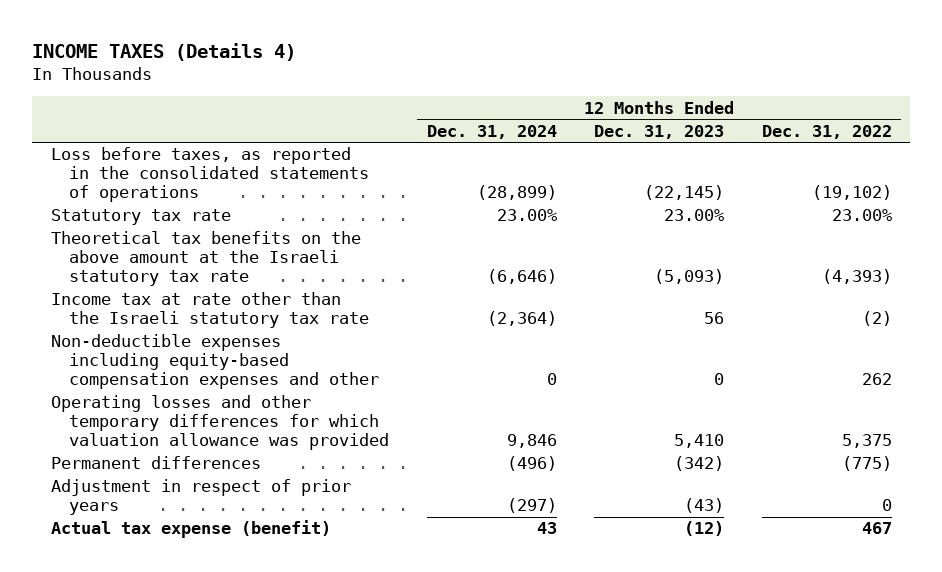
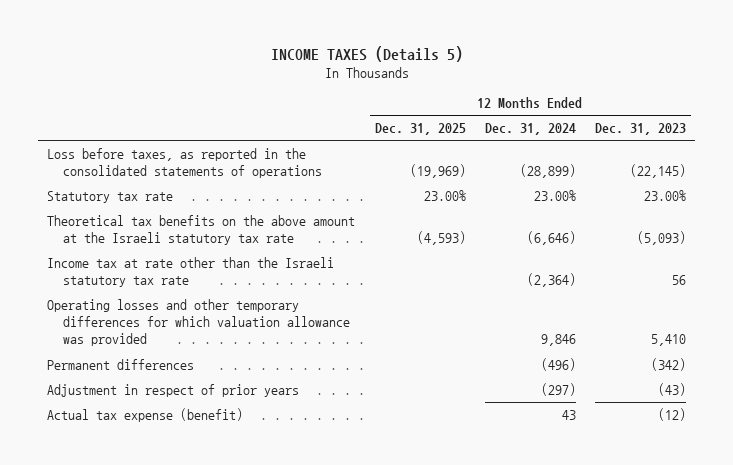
- INCOME TAXES (Details 4)
+ INCOME TAXES (Details 5)
- | 12 Months Ended Dec. 31, 2024 | 12 Months Ended Dec. 31, 2023 | 12 Months Ended Dec. 31, 2022
+ | 12 Months Ended Dec. 31, 2025 | 12 Months Ended Dec. 31, 2024 | 12 Months Ended Dec. 31, 2023
- Non-deductible expenses including equity-based compensation expenses and other | 0 | 0 | 262

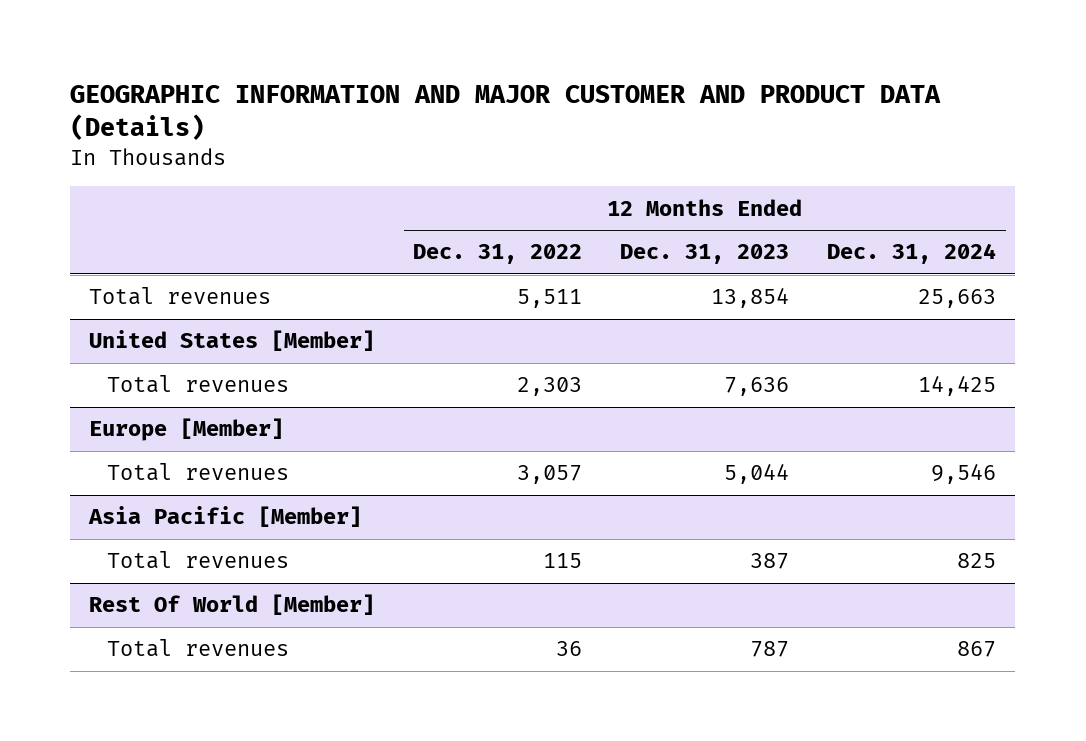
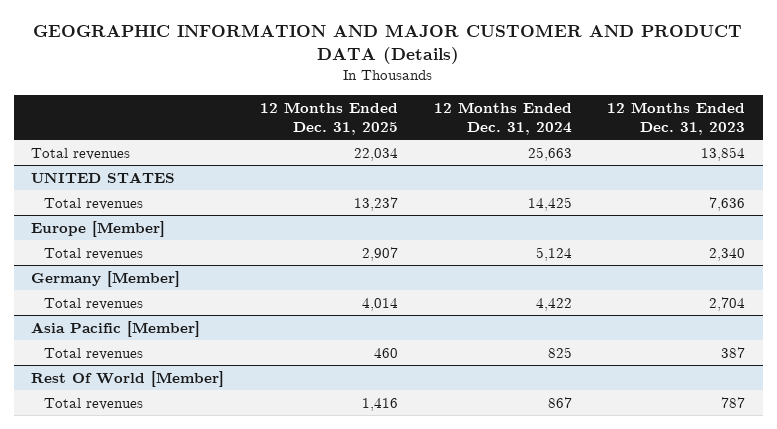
- | 12 Months Ended Dec. 31, 2022 | 12 Months Ended Dec. 31, 2023 | 12 Months Ended Dec. 31, 2024
+ | 12 Months Ended Dec. 31, 2025 | 12 Months Ended Dec. 31, 2024 | 12 Months Ended Dec. 31, 2023
- United States [Member]
+ UNITED STATES
@ Europe [Member]
- Total revenues | 3,057 | 5,044 | 9,546
+ Total revenues | 2,907 | 5,124 | 2,340
+ Germany [Member]
+ Total revenues | 4,014 | 4,422 | 2,704

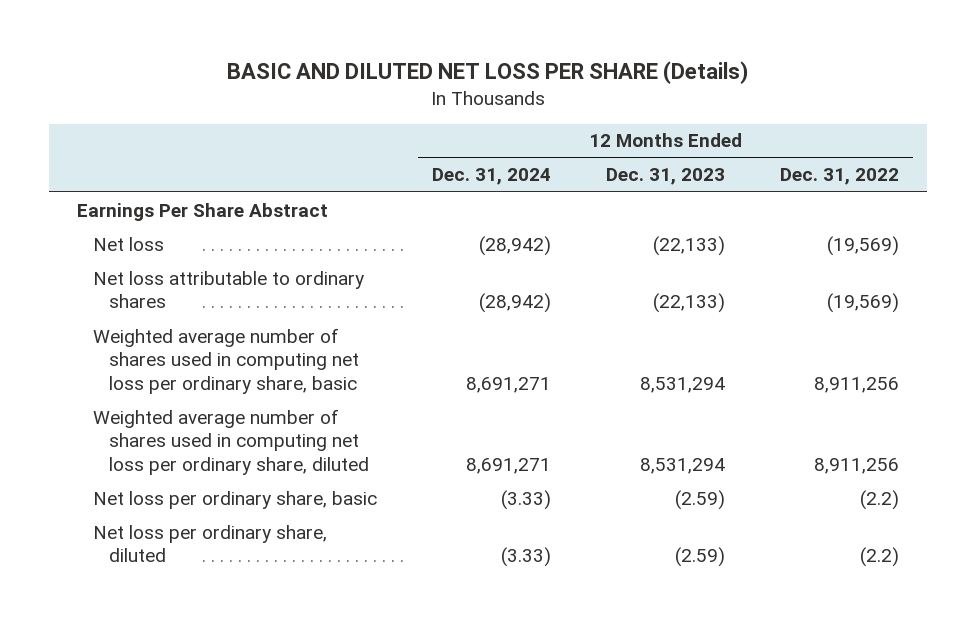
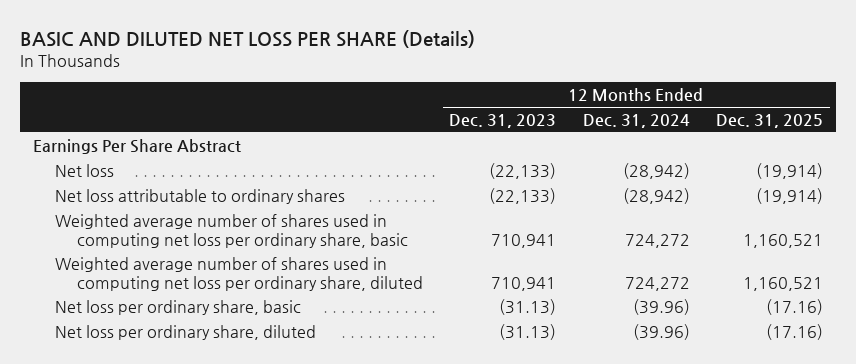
- | 12 Months Ended Dec. 31, 2024 | 12 Months Ended Dec. 31, 2023 | 12 Months Ended Dec. 31, 2022
+ | 12 Months Ended Dec. 31, 2023 | 12 Months Ended Dec. 31, 2024 | 12 Months Ended Dec. 31, 2025
- Weighted average number of shares used in computing net loss per ordinary share, basic | 8,691,271 | 8,531,294 | 8,911,256
- Weighted average number of shares used in computing net loss per ordinary share, diluted | 8,691,271 | 8,531,294 | 8,911,256
- Net loss per ordinary share, basic | (3.33) | (2.59) | (2.2)
- Net loss per ordinary share, diluted | (3.33) | (2.59) | (2.2)
+ Weighted average number of shares used in computing net loss per ordinary share, basic | 710,941 | 724,272 | 1,160,521
+ Weighted average number of shares used in computing net loss per ordinary share, diluted | 710,941 | 724,272 | 1,160,521
+ Net loss per ordinary share, basic | (31.13) | (39.96) | (17.16)
+ Net loss per ordinary share, diluted | (31.13) | (39.96) | (17.16)

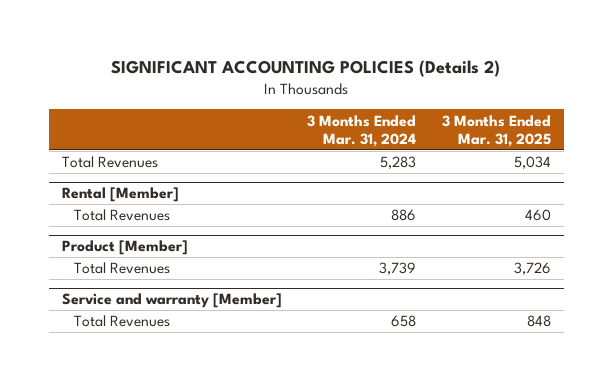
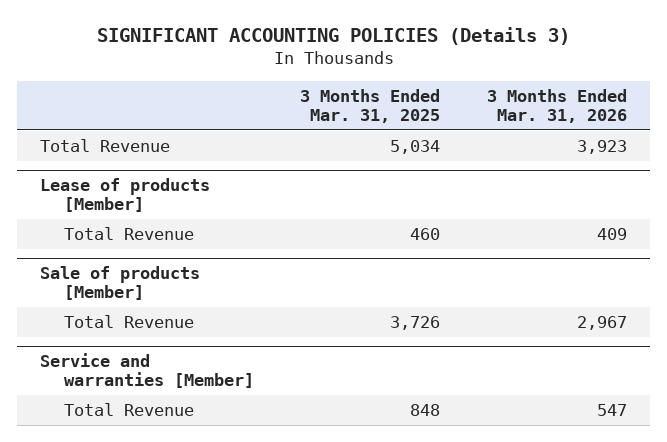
- SIGNIFICANT ACCOUNTING POLICIES (Details 2)
+ SIGNIFICANT ACCOUNTING POLICIES (Details 3)
- | 3 Months Ended Mar. 31, 2024 | 3 Months Ended Mar. 31, 2025
+ | 3 Months Ended Mar. 31, 2025 | 3 Months Ended Mar. 31, 2026
- Total Revenues | 5,283 | 5,034
- Rental [Member]
- Total Revenues | 886 | 460
- Product [Member]
- Total Revenues | 3,739 | 3,726
- Service and warranty [Member]
- Total Revenues | 658 | 848
+ Total Revenue | 5,034 | 3,923
+ Lease of products [Member]
+ Total Revenue | 460 | 409
+ Sale of products [Member]
+ Total Revenue | 3,726 | 2,967
+ Service and warranties [Member]
+ Total Revenue | 848 | 547

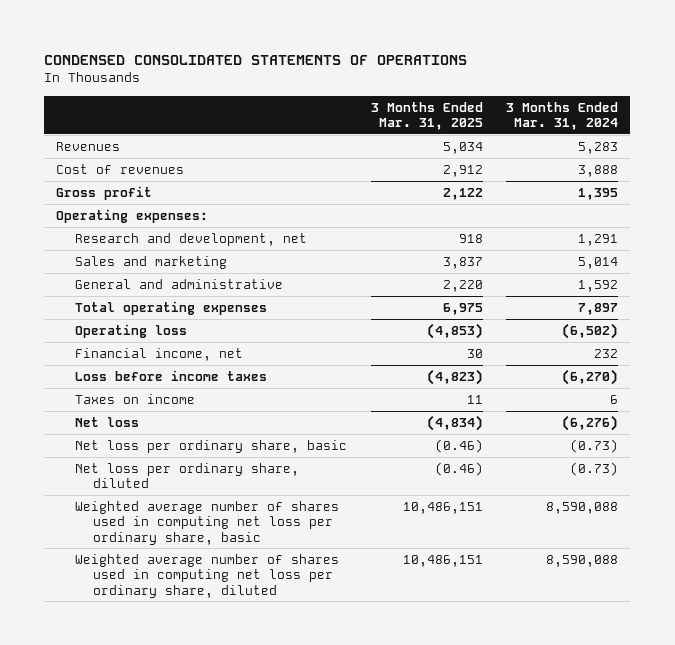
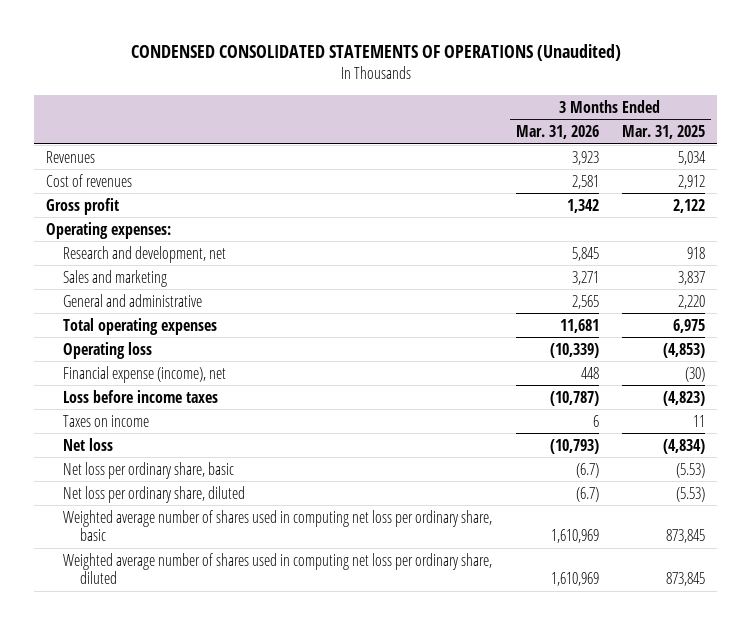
- CONDENSED CONSOLIDATED STATEMENTS OF OPERATIONS
+ CONDENSED CONSOLIDATED STATEMENTS OF OPERATIONS (Unaudited)
- | 3 Months Ended Mar. 31, 2025 | 3 Months Ended Mar. 31, 2024
+ | 3 Months Ended Mar. 31, 2026 | 3 Months Ended Mar. 31, 2025
- Financial income, net | 30 | 232
+ Financial expense (income), net | 448 | (30)
- Net loss per ordinary share, basic | (0.46) | (0.73)
- Net loss per ordinary share, diluted | (0.46) | (0.73)
- Weighted average number of shares used in computing net loss per ordinary share, basic | 10,486,151 | 8,590,088
- Weighted average number of shares used in computing net loss per ordinary share, diluted | 10,486,151 | 8,590,088
+ Net loss per ordinary share, basic | (6.7) | (5.53)
+ Net loss per ordinary share, diluted | (6.7) | (5.53)
+ Weighted average number of shares used in computing net loss per ordinary share, basic | 1,610,969 | 873,845
+ Weighted average number of shares used in computing net loss per ordinary share, diluted | 1,610,969 | 873,845

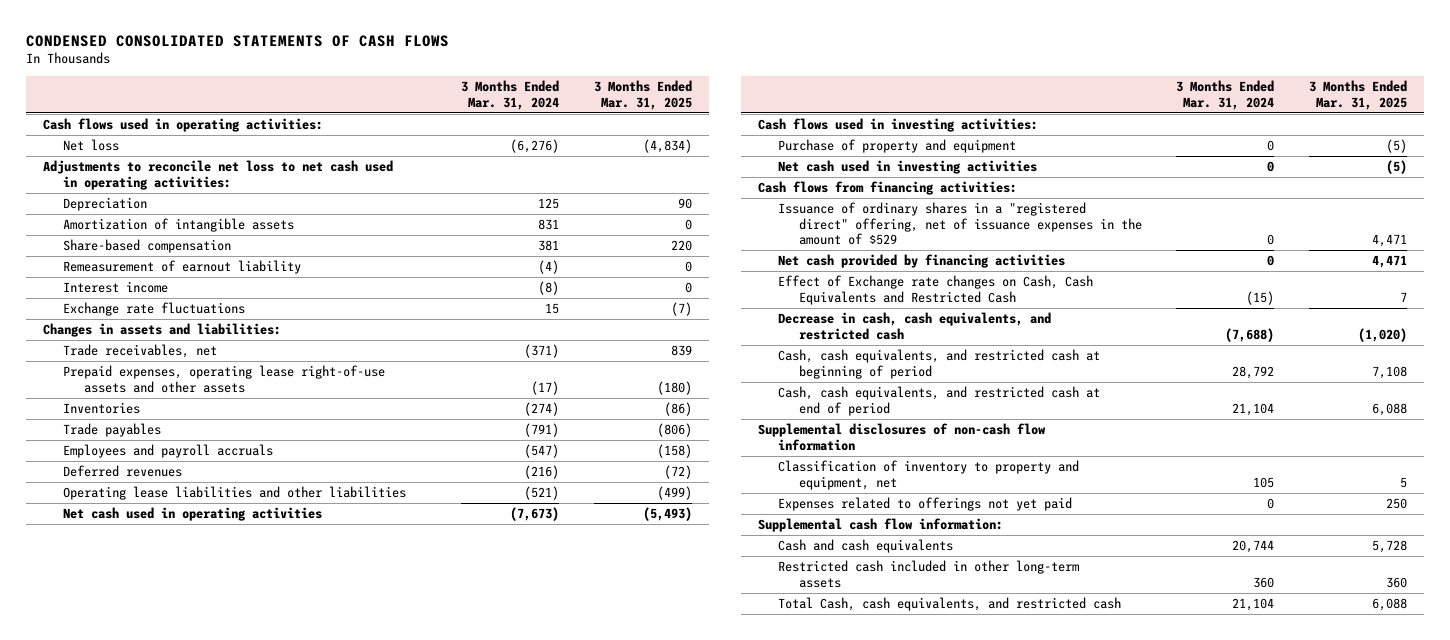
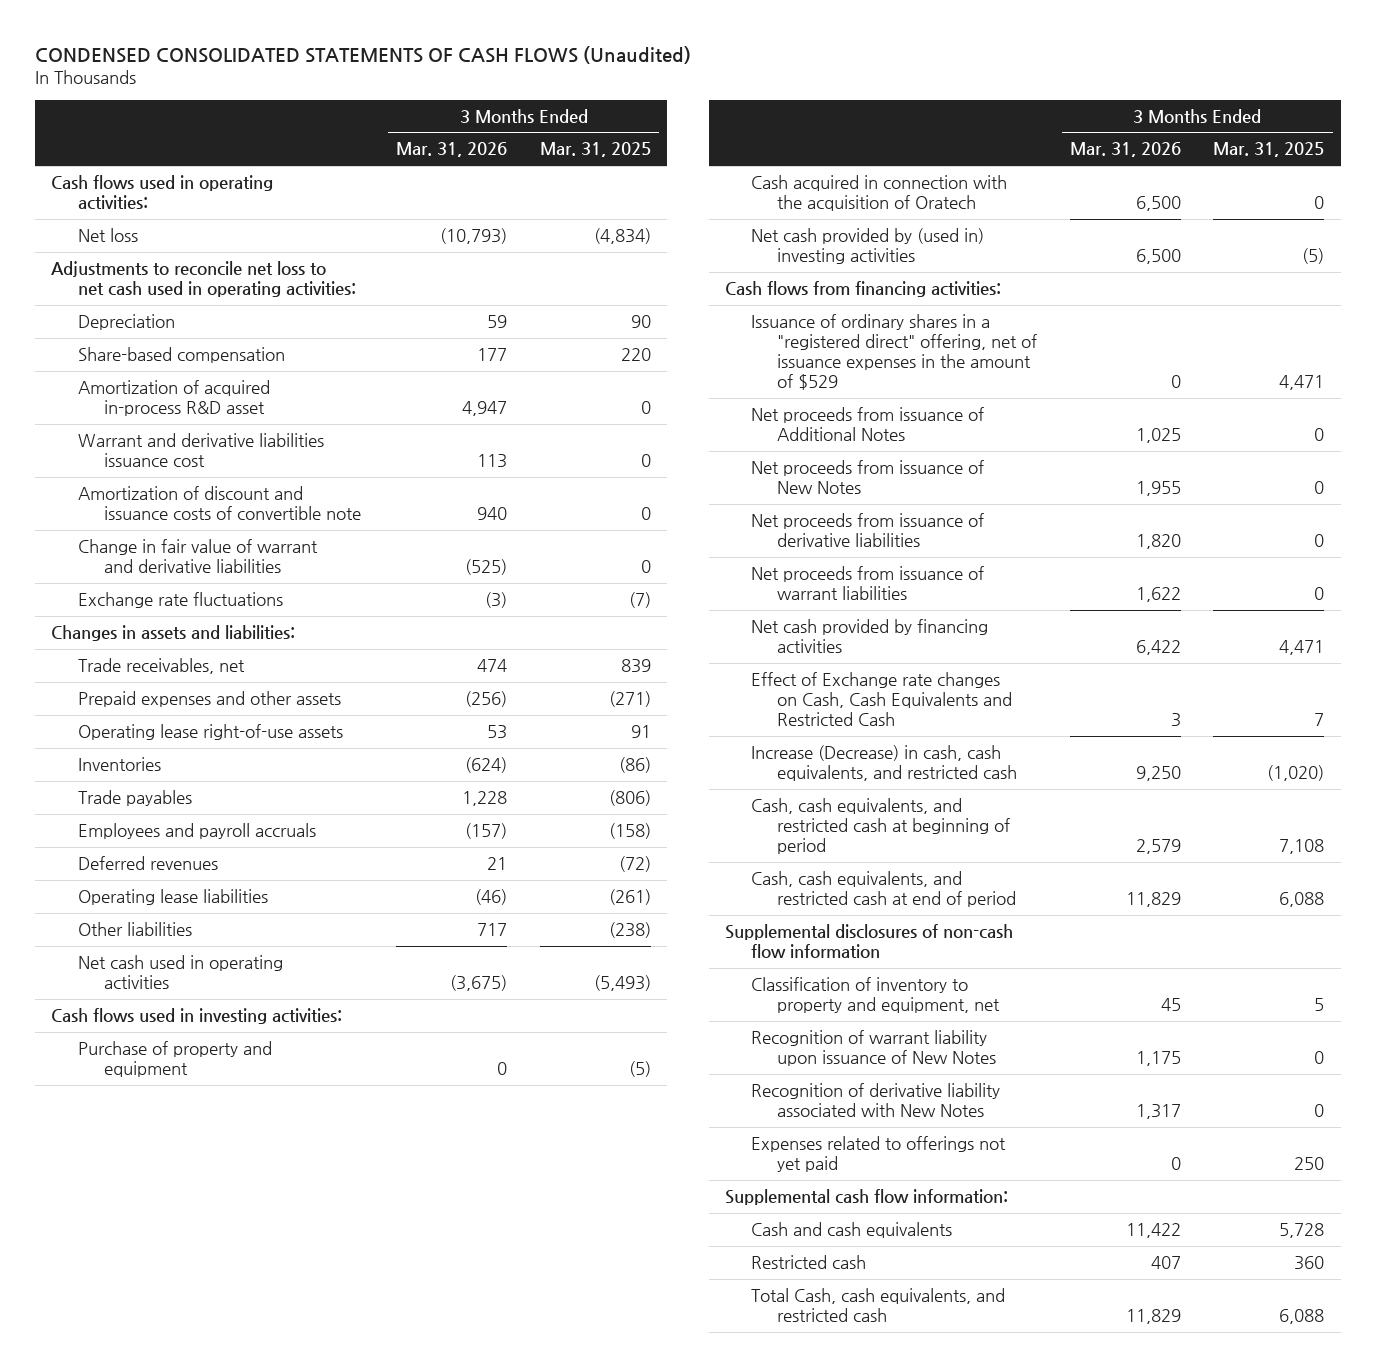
- CONDENSED CONSOLIDATED STATEMENTS OF CASH FLOWS
+ CONDENSED CONSOLIDATED STATEMENTS OF CASH FLOWS (Unaudited)
- | 3 Months Ended Mar. 31, 2024 | 3 Months Ended Mar. 31, 2025
+ | 3 Months Ended Mar. 31, 2026 | 3 Months Ended Mar. 31, 2025
- Amortization of intangible assets | 831 | 0
- Remeasurement of earnout liability | (4) | 0
- Interest income | (8) | 0
+ Amortization of acquired in-process R&D asset | 4,947 | 0
+ Warrant and derivative liabilities issuance cost | 113 | 0
+ Amortization of discount and issuance costs of convertible note | 940 | 0
+ Change in fair value of warrant and derivative liabilities | (525) | 0
- Prepaid expenses, operating lease right-of-use assets and other assets | (17) | (180)
+ Prepaid expenses and other assets | (256) | (271)
+ Operating lease right-of-use assets | 53 | 91
- Operating lease liabilities and other liabilities | (521) | (499)
+ Operating lease liabilities | (46) | (261)
+ Other liabilities | 717 | (238)
- Net cash used in investing activities | 0 | (5)
+ Cash acquired in connection with the acquisition of Oratech | 6,500 | 0
+ Net cash provided by (used in) investing activities | 6,500 | (5)
+ Net proceeds from issuance of Additional Notes | 1,025 | 0
+ Net proceeds from issuance of New Notes | 1,955 | 0
+ Net proceeds from issuance of derivative liabilities | 1,820 | 0
+ Net proceeds from issuance of warrant liabilities | 1,622 | 0
- Decrease in cash, cash equivalents, and restricted cash | (7,688) | (1,020)
+ Increase (Decrease) in cash, cash equivalents, and restricted cash | 9,250 | (1,020)
+ Recognition of warrant liability upon issuance of New Notes | 1,175 | 0
+ Recognition of derivative liability associated with New Notes | 1,317 | 0
- Restricted cash included in other long-term assets | 360 | 360
+ Restricted cash | 407 | 360

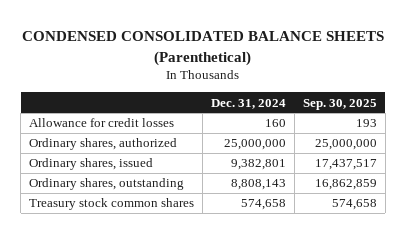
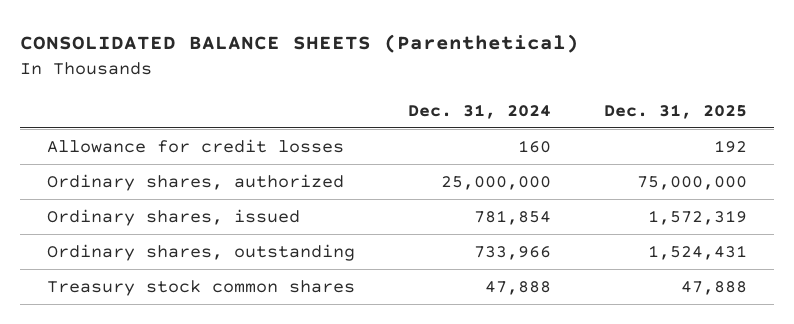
- CONDENSED CONSOLIDATED BALANCE SHEETS (Parenthetical)
+ CONSOLIDATED BALANCE SHEETS (Parenthetical)
- | Dec. 31, 2024 | Sep. 30, 2025
+ | Dec. 31, 2024 | Dec. 31, 2025
- Ordinary shares, issued | 9,382,801 | 17,437,517
- Ordinary shares, outstanding | 8,808,143 | 16,862,859
- Treasury stock common shares | 574,658 | 574,658
+ Ordinary shares, issued | 781,854 | 1,572,319
+ Ordinary shares, outstanding | 733,966 | 1,524,431
+ Treasury stock common shares | 47,888 | 47,888

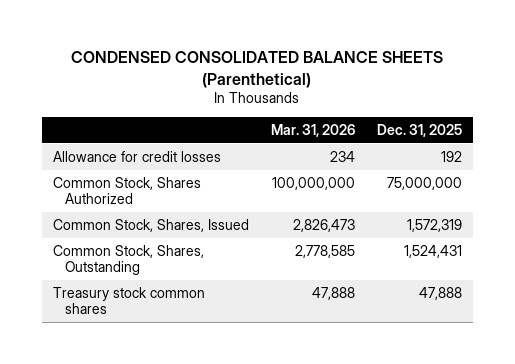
- CONSOLIDATED BALANCE SHEETS (Parenthetical)
+ CONDENSED CONSOLIDATED BALANCE SHEETS (Parenthetical)
- | Dec. 31, 2024 | Dec. 31, 2025
+ | Mar. 31, 2026 | Dec. 31, 2025
- Ordinary shares, authorized | 25,000,000 | 75,000,000
- Ordinary shares, issued | 781,854 | 1,572,319
- Ordinary shares, outstanding | 733,966 | 1,524,431
+ Common Stock, Shares Authorized | 100,000,000 | 75,000,000
+ Common Stock, Shares, Issued | 2,826,473 | 1,572,319
+ Common Stock, Shares, Outstanding | 2,778,585 | 1,524,431

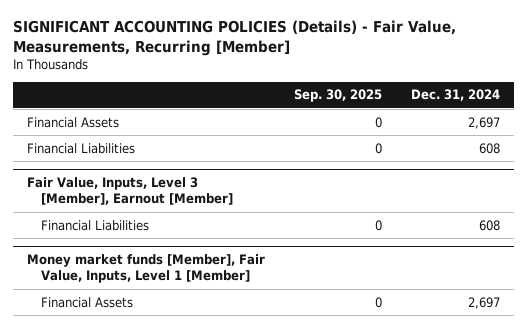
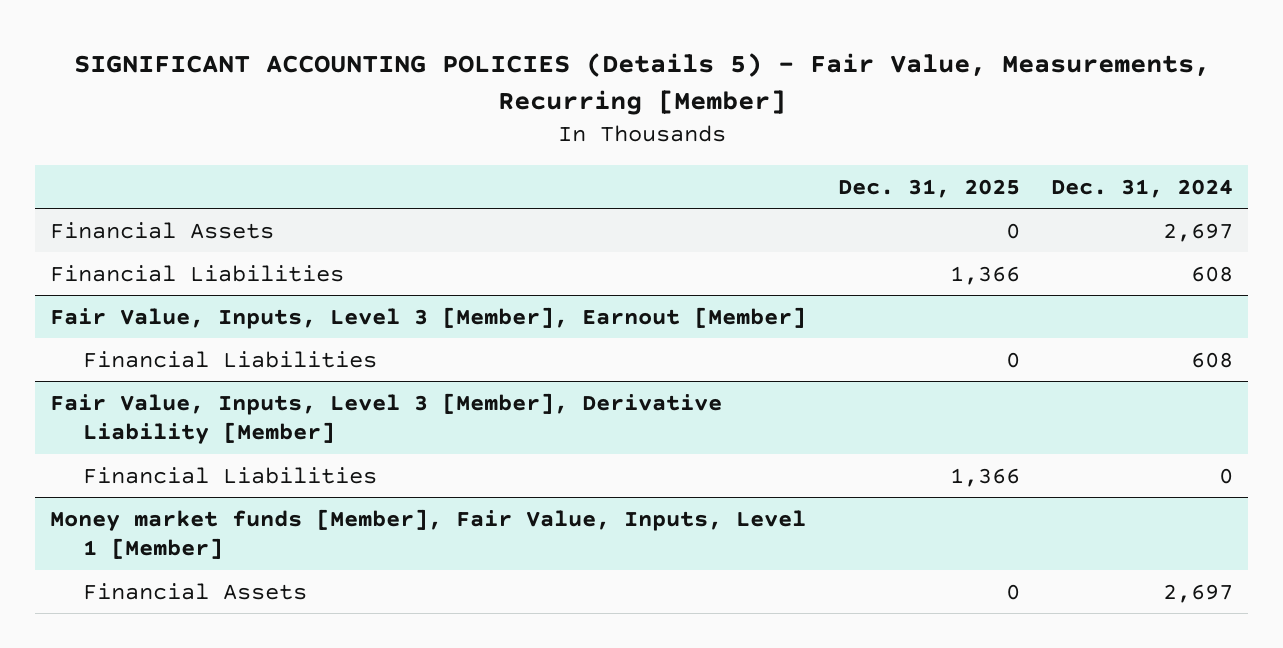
- SIGNIFICANT ACCOUNTING POLICIES (Details) - Fair Value, Measurements, Recurring [Member]
+ SIGNIFICANT ACCOUNTING POLICIES (Details 5) - Fair Value, Measurements, Recurring [Member]
- | Sep. 30, 2025 | Dec. 31, 2024
+ | Dec. 31, 2025 | Dec. 31, 2024
+ Fair Value, Inputs, Level 3 [Member], Derivative Liability [Member]
+ Financial Liabilities | 1,366 | 0

